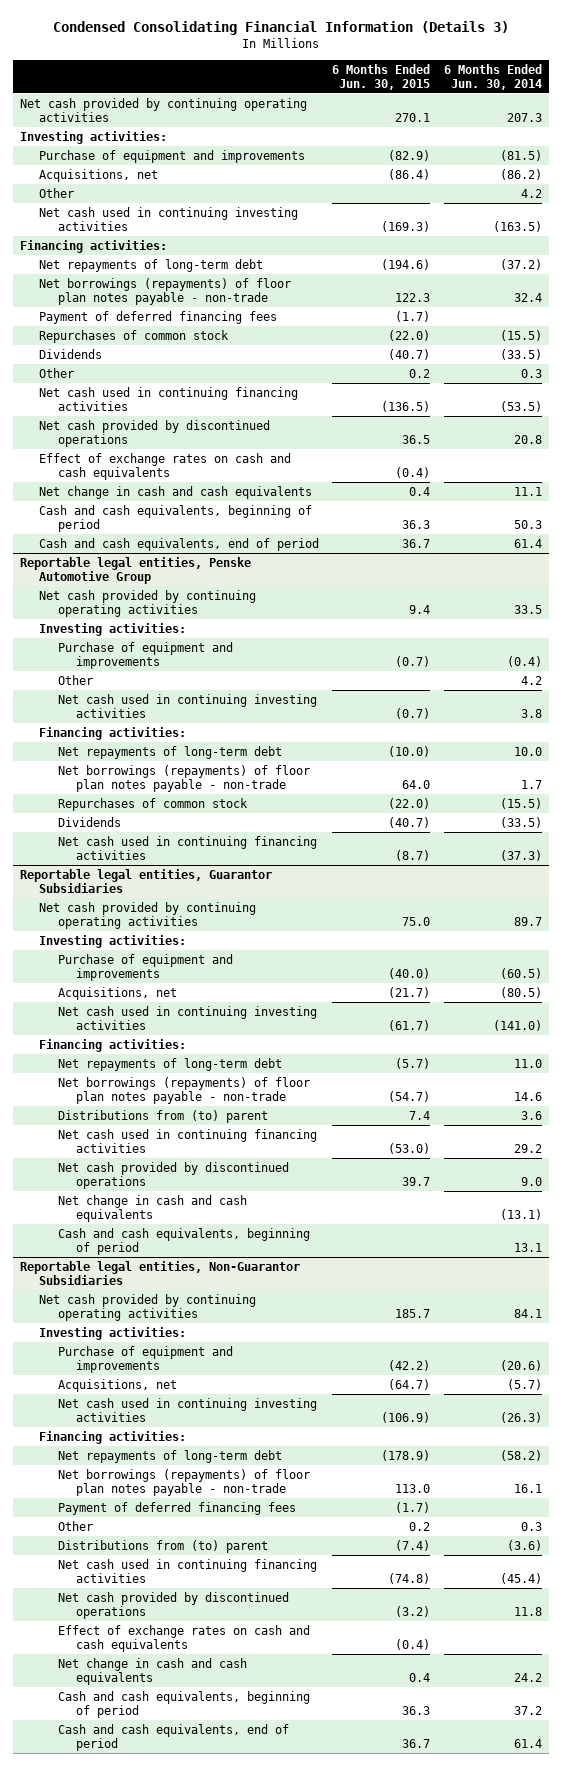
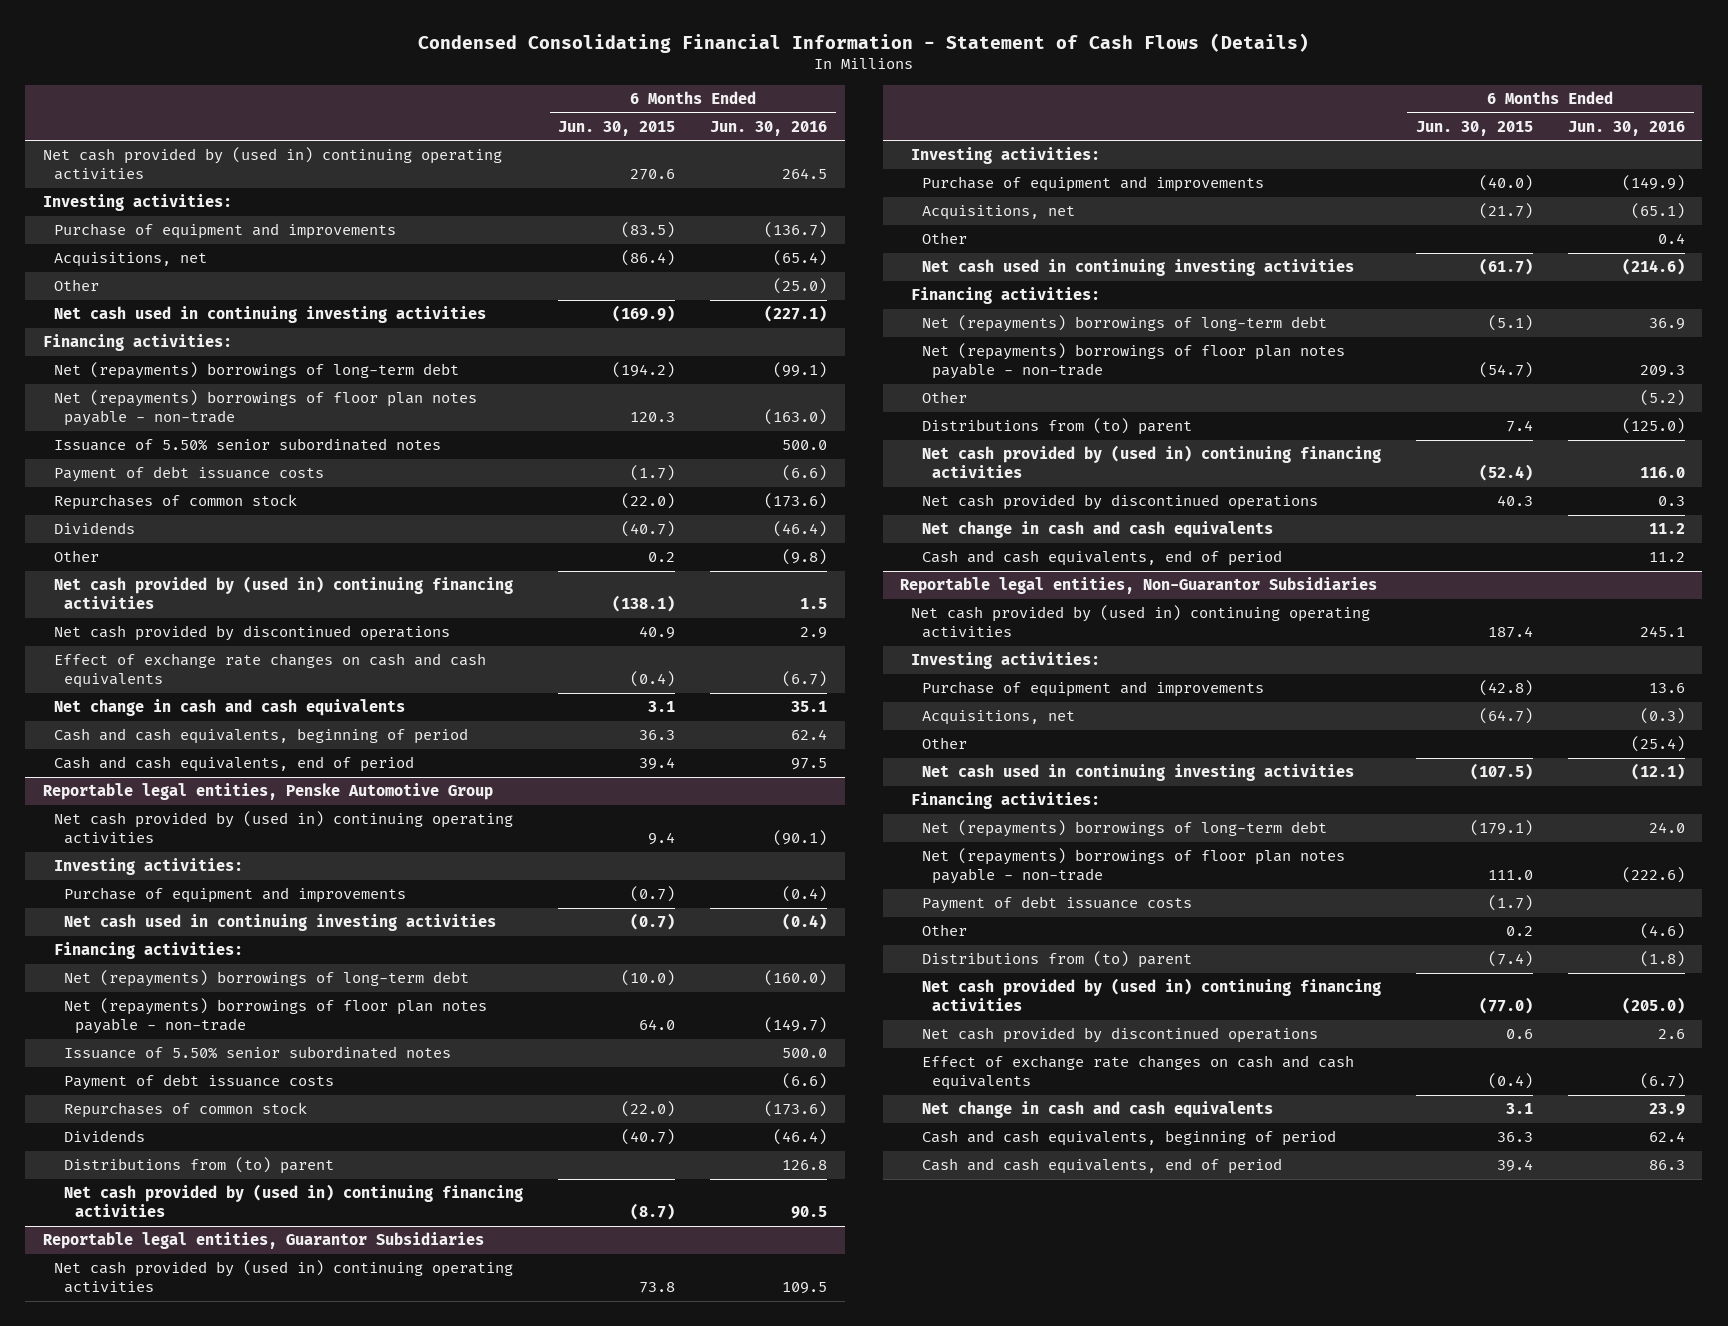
- Condensed Consolidating Financial Information (Details 3)
+ Condensed Consolidating Financial Information - Statement of Cash Flows (Details)
- | 6 Months Ended Jun. 30, 2015 | 6 Months Ended Jun. 30, 2014
+ | 6 Months Ended Jun. 30, 2015 | 6 Months Ended Jun. 30, 2016
- Net cash provided by continuing operating activities | 270.1 | 207.3
+ Net cash provided by (used in) continuing operating activities | 270.6 | 264.5
- Purchase of equipment and improvements | (82.9) | (81.5)
+ Purchase of equipment and improvements | (83.5) | (136.7)
- Net cash used in continuing investing activities | (169.3) | (163.5)
+ Net cash used in continuing investing activities | (169.9) | (227.1)
- Net repayments of long-term debt | (194.6) | (37.2)
- Net borrowings (repayments) of floor plan notes payable - non-trade | 122.3 | 32.4
- Payment of deferred financing fees | (1.7) |
+ Net (repayments) borrowings of long-term debt | (194.2) | (99.1)
+ Net (repayments) borrowings of floor plan notes payable - non-trade | 120.3 | (163.0)
+ Issuance of 5.50% senior subordinated notes | | 500.0
+ Payment of debt issuance costs | (1.7) | (6.6)
- Net cash used in continuing financing activities | (136.5) | (53.5)
- Net cash provided by discontinued operations | 36.5 | 20.8
- Effect of exchange rates on cash and cash equivalents | (0.4) |
- Net change in cash and cash equivalents | 0.4 | 11.1
+ Net cash provided by (used in) continuing financing activities | (138.1) | 1.5
+ Net cash provided by discontinued operations | 40.9 | 2.9
+ Effect of exchange rate changes on cash and cash equivalents | (0.4) | (6.7)
+ Net change in cash and cash equivalents | 3.1 | 35.1
- Cash and cash equivalents, end of period | 36.7 | 61.4
+ Cash and cash equivalents, end of period | 39.4 | 97.5
@ Reportable legal entities, Penske Automotive Group
- Net cash provided by continuing operating activities | 9.4 | 33.5
+ Net cash provided by (used in) continuing operating activities | 9.4 | (90.1)
- Other | | 4.2
- Net repayments of long-term debt | (10.0) | 10.0
- Net borrowings (repayments) of floor plan notes payable - non-trade | 64.0 | 1.7
+ Net (repayments) borrowings of long-term debt | (10.0) | (160.0)
+ Net (repayments) borrowings of floor plan notes payable - non-trade | 64.0 | (149.7)
+ Issuance of 5.50% senior subordinated notes | | 500.0
+ Payment of debt issuance costs | | (6.6)
- Net cash used in continuing financing activities | (8.7) | (37.3)
+ Distributions from (to) parent | | 126.8
+ Net cash provided by (used in) continuing financing activities | (8.7) | 90.5
@ Reportable legal entities, Guarantor Subsidiaries
- Net cash provided by continuing operating activities | 75.0 | 89.7
+ Net cash provided by (used in) continuing operating activities | 73.8 | 109.5
+ Other | | 0.4
- Net repayments of long-term debt | (5.7) | 11.0
- Net borrowings (repayments) of floor plan notes payable - non-trade | (54.7) | 14.6
+ Net (repayments) borrowings of long-term debt | (5.1) | 36.9
+ Net (repayments) borrowings of floor plan notes payable - non-trade | (54.7) | 209.3
+ Other | | (5.2)
- Net cash used in continuing financing activities | (53.0) | 29.2
- Net cash provided by discontinued operations | 39.7 | 9.0
+ Net cash provided by (used in) continuing financing activities | (52.4) | 116.0
+ Net cash provided by discontinued operations | 40.3 | 0.3
- Cash and cash equivalents, beginning of period | | 13.1
+ Cash and cash equivalents, end of period | | 11.2
@ Reportable legal entities, Non-Guarantor Subsidiaries
- Net cash provided by continuing operating activities | 185.7 | 84.1
+ Net cash provided by (used in) continuing operating activities | 187.4 | 245.1
- Purchase of equipment and improvements | (42.2) | (20.6)
+ Purchase of equipment and improvements | (42.8) | 13.6
- Net cash used in continuing investing activities | (106.9) | (26.3)
+ Other | | (25.4)
+ Net cash used in continuing investing activities | (107.5) | (12.1)
- Net repayments of long-term debt | (178.9) | (58.2)
- Net borrowings (repayments) of floor plan notes payable - non-trade | 113.0 | 16.1
- Payment of deferred financing fees | (1.7) |
+ Net (repayments) borrowings of long-term debt | (179.1) | 24.0
+ Net (repayments) borrowings of floor plan notes payable - non-trade | 111.0 | (222.6)
+ Payment of debt issuance costs | (1.7) |
- Net cash used in continuing financing activities | (74.8) | (45.4)
- Net cash provided by discontinued operations | (3.2) | 11.8
- Effect of exchange rates on cash and cash equivalents | (0.4) |
- Net change in cash and cash equivalents | 0.4 | 24.2
+ Net cash provided by (used in) continuing financing activities | (77.0) | (205.0)
+ Net cash provided by discontinued operations | 0.6 | 2.6
+ Effect of exchange rate changes on cash and cash equivalents | (0.4) | (6.7)
+ Net change in cash and cash equivalents | 3.1 | 23.9
- Cash and cash equivalents, end of period | 36.7 | 61.4
+ Cash and cash equivalents, end of period | 39.4 | 86.3

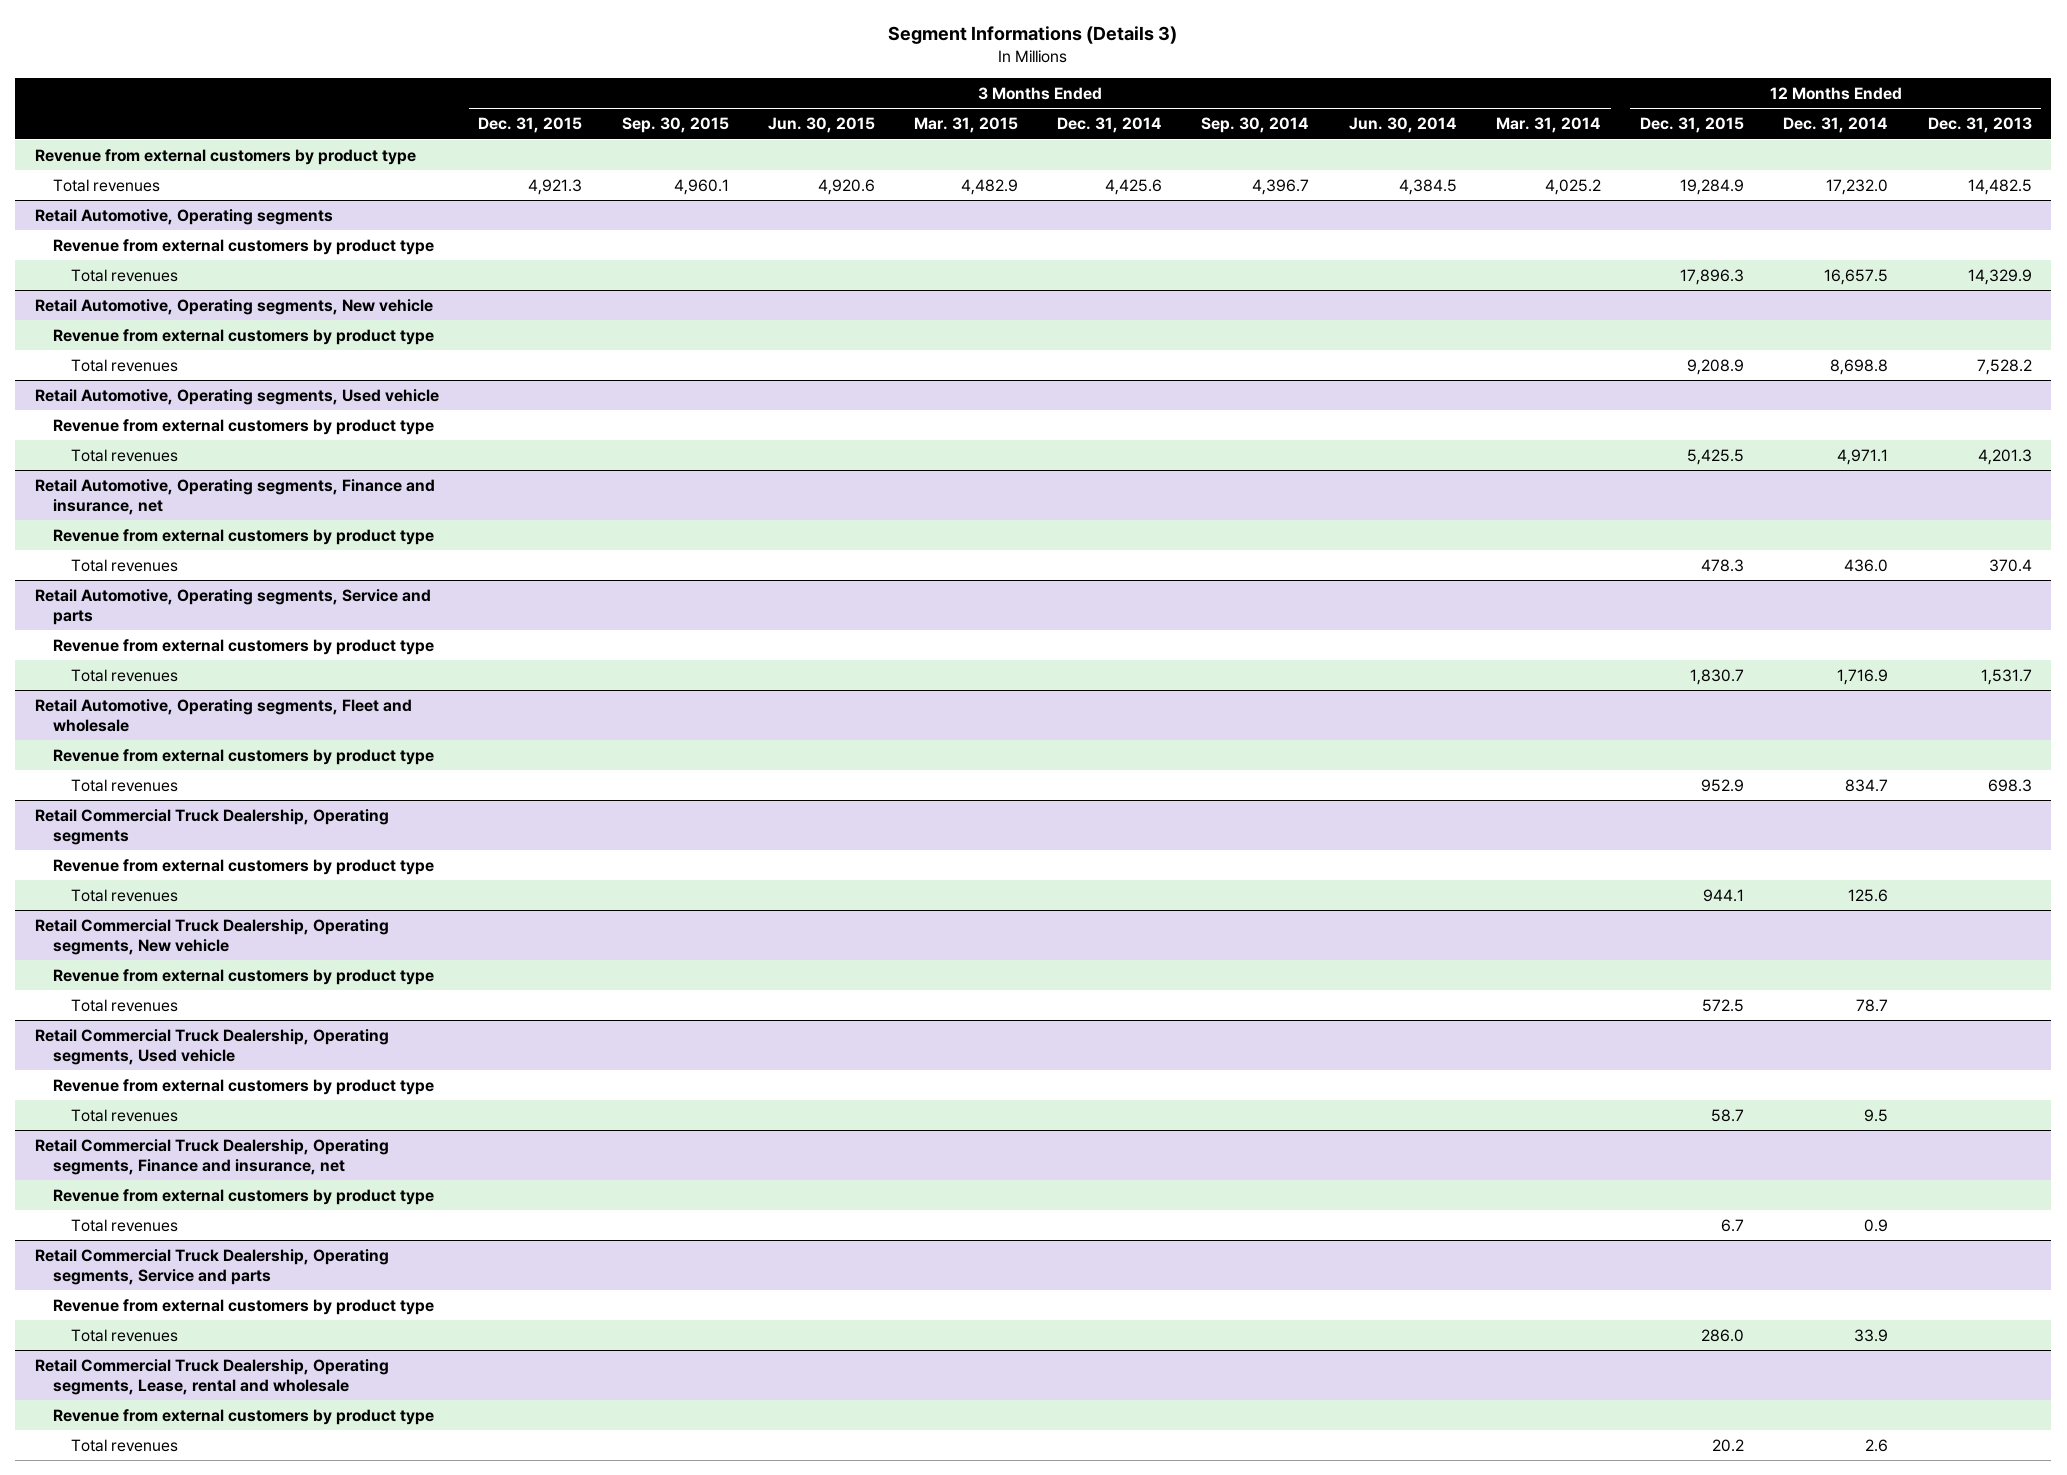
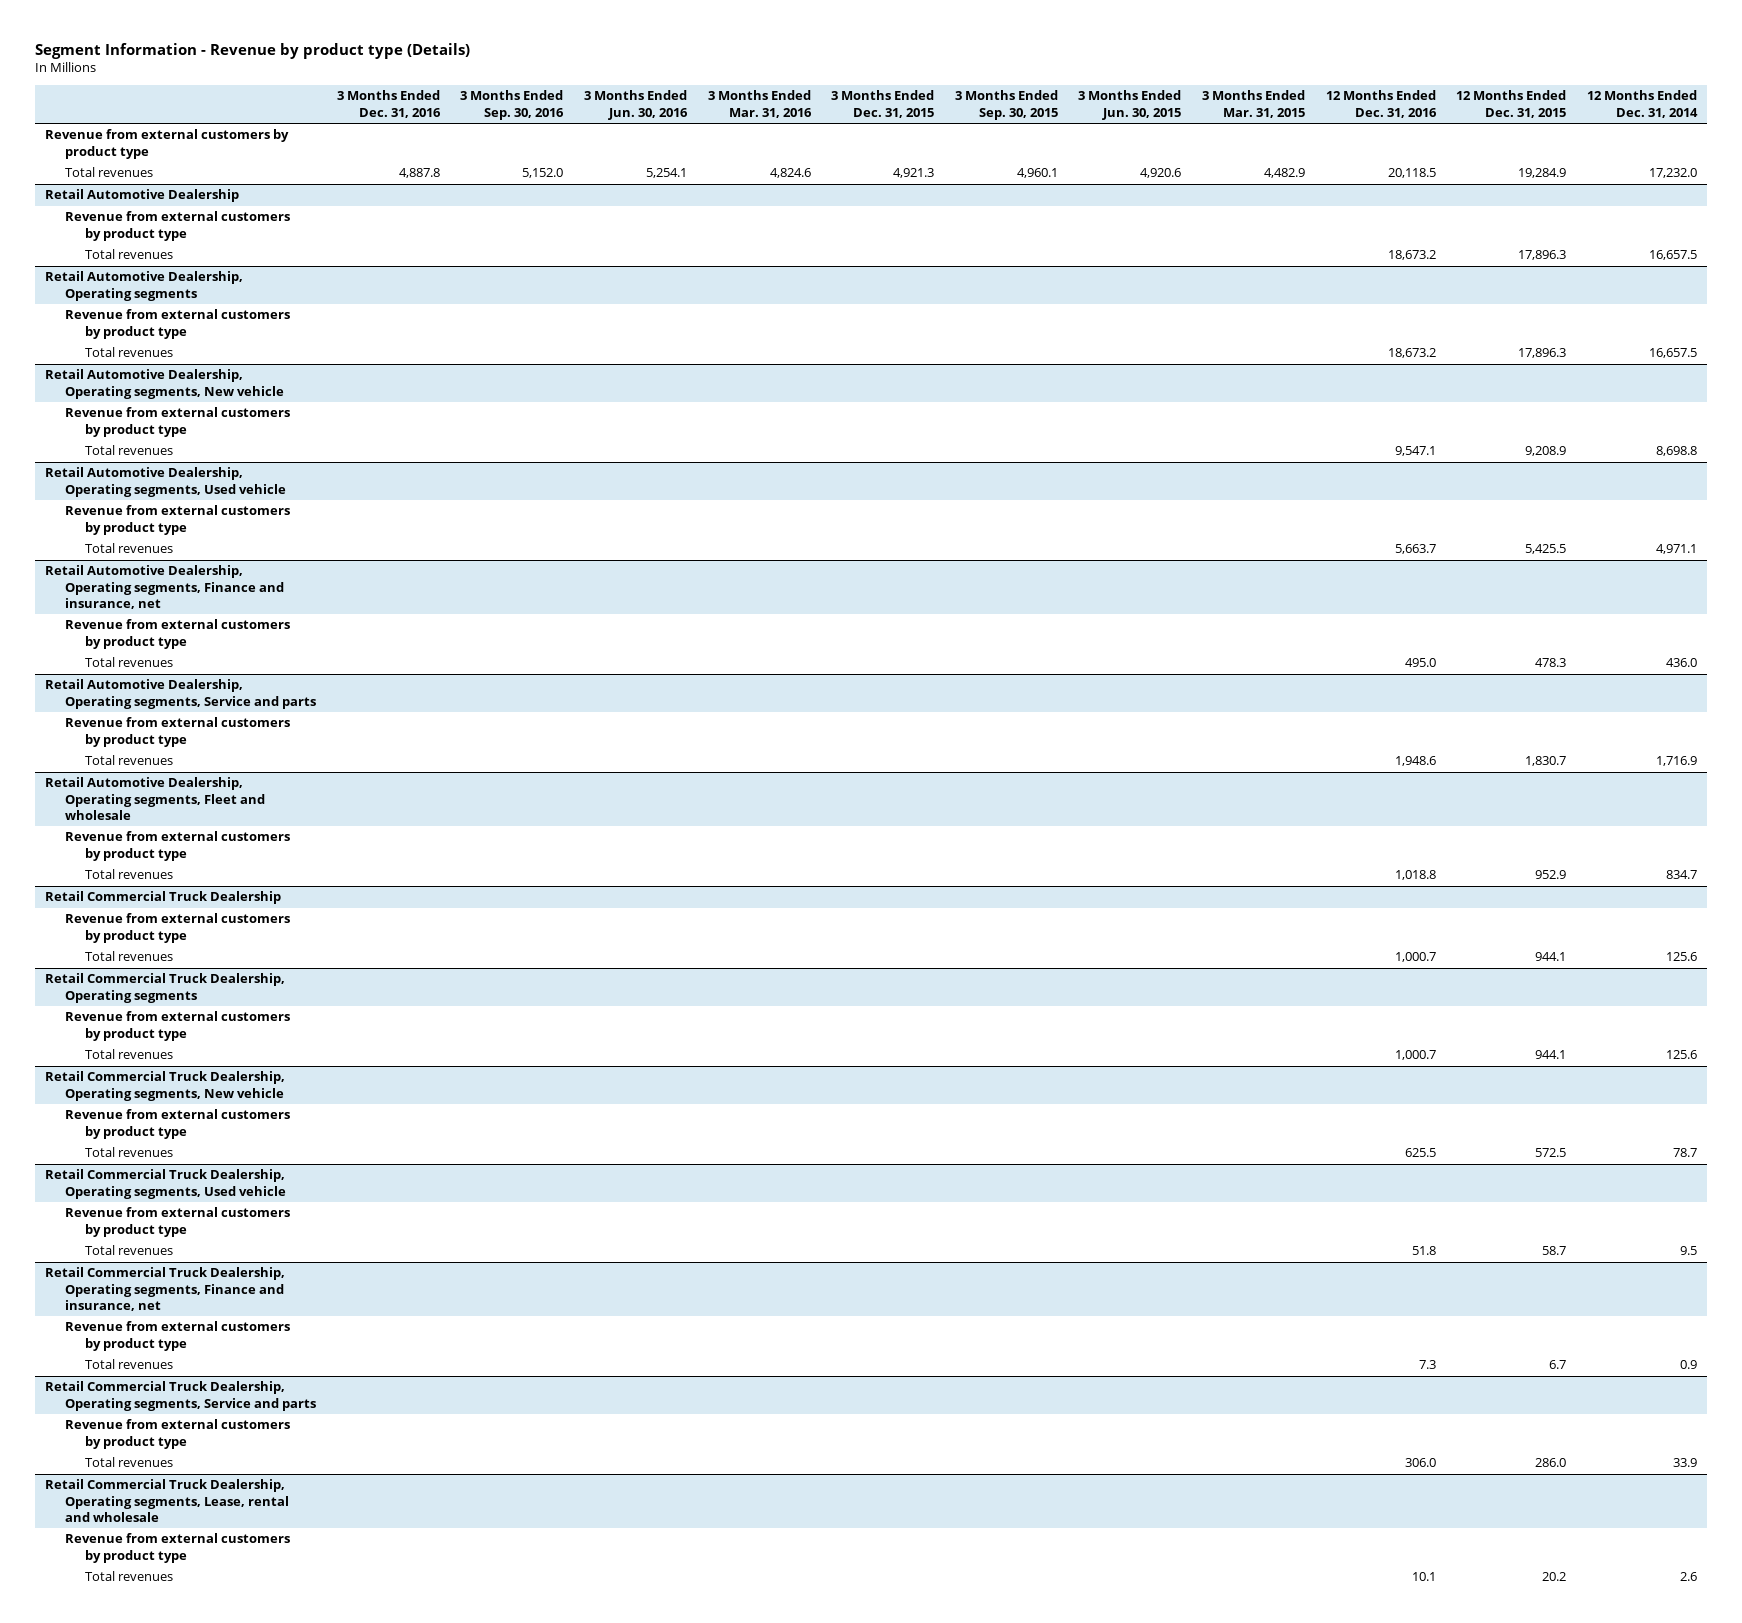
- Segment Informations (Details 3)
+ Segment Information - Revenue by product type (Details)
- | 3 Months Ended Dec. 31, 2015 | 3 Months Ended Sep. 30, 2015 | 3 Months Ended Jun. 30, 2015 | 3 Months Ended Mar. 31, 2015 | 3 Months Ended Dec. 31, 2014 | 3 Months Ended Sep. 30, 2014 | 3 Months Ended Jun. 30, 2014 | 3 Months Ended Mar. 31, 2014 | 12 Months Ended Dec. 31, 2015 | 12 Months Ended Dec. 31, 2014 | 12 Months Ended Dec. 31, 2013
+ | 3 Months Ended Dec. 31, 2016 | 3 Months Ended Sep. 30, 2016 | 3 Months Ended Jun. 30, 2016 | 3 Months Ended Mar. 31, 2016 | 3 Months Ended Dec. 31, 2015 | 3 Months Ended Sep. 30, 2015 | 3 Months Ended Jun. 30, 2015 | 3 Months Ended Mar. 31, 2015 | 12 Months Ended Dec. 31, 2016 | 12 Months Ended Dec. 31, 2015 | 12 Months Ended Dec. 31, 2014
- Retail Automotive, Operating segments
+ Retail Automotive Dealership
- Retail Automotive, Operating segments, New vehicle
+ Retail Automotive Dealership, Operating segments
+ Total revenues | | | | | | | | | 18,673.2 | 17,896.3 | 16,657.5
+ Retail Automotive Dealership, Operating segments, New vehicle
+ Revenue from external customers by product type
- Retail Automotive, Operating segments, Used vehicle
+ Retail Automotive Dealership, Operating segments, Used vehicle
- Retail Automotive, Operating segments, Finance and insurance, net
+ Retail Automotive Dealership, Operating segments, Finance and insurance, net
- Retail Automotive, Operating segments, Service and parts
+ Retail Automotive Dealership, Operating segments, Service and parts
- Retail Automotive, Operating segments, Fleet and wholesale
+ Retail Automotive Dealership, Operating segments, Fleet and wholesale
+ Retail Commercial Truck Dealership
+ Revenue from external customers by product type
+ Total revenues | | | | | | | | | 1,000.7 | 944.1 | 125.6

